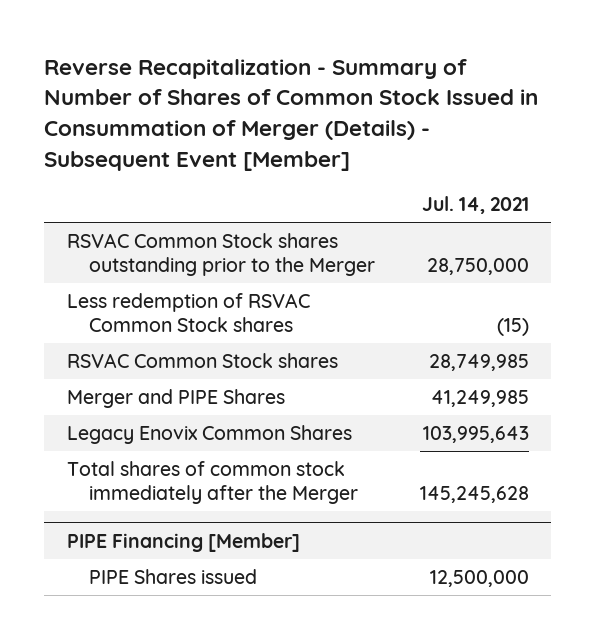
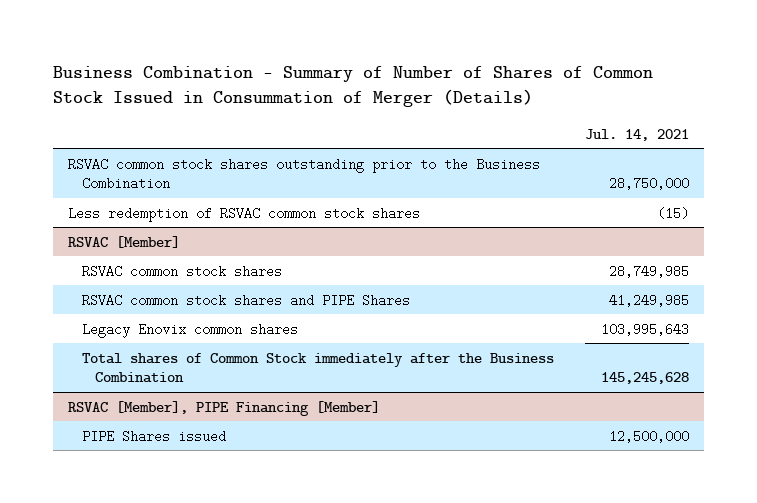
- Reverse Recapitalization - Summary of Number of Shares of Common Stock Issued in Consummation of Merger (Details) - Subsequent Event [Member]
+ Business Combination - Summary of Number of Shares of Common Stock Issued in Consummation of Merger (Details)
- RSVAC Common Stock shares outstanding prior to the Merger | 28,750,000
- Less redemption of RSVAC Common Stock shares | (15)
- RSVAC Common Stock shares | 28,749,985
- Merger and PIPE Shares | 41,249,985
- Legacy Enovix Common Shares | 103,995,643
- Total shares of common stock immediately after the Merger | 145,245,628
- PIPE Financing [Member]
+ RSVAC common stock shares outstanding prior to the Business Combination | 28,750,000
+ Less redemption of RSVAC common stock shares | (15)
+ RSVAC [Member]
+ RSVAC common stock shares | 28,749,985
+ RSVAC common stock shares and PIPE Shares | 41,249,985
+ Legacy Enovix common shares | 103,995,643
+ Total shares of Common Stock immediately after the Business Combination | 145,245,628
+ RSVAC [Member], PIPE Financing [Member]

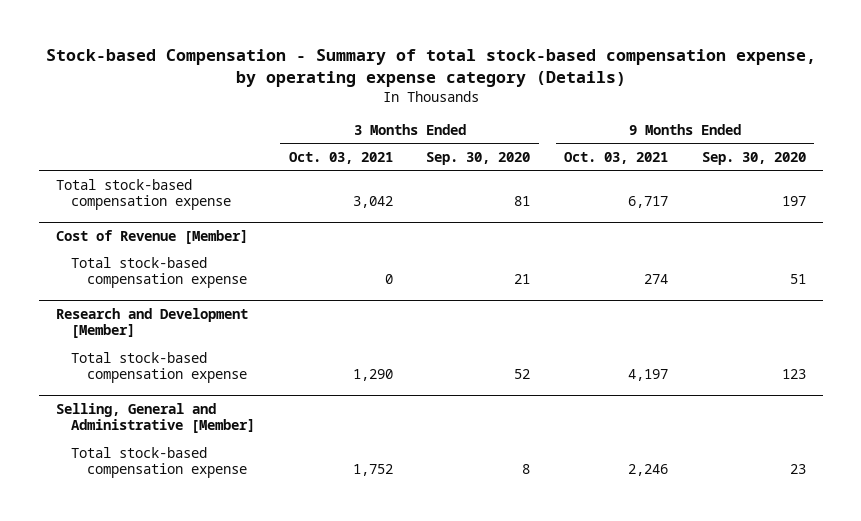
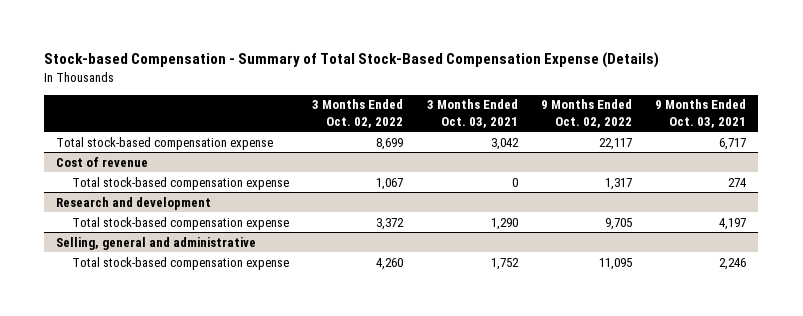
- Stock-based Compensation - Summary of total stock-based compensation expense, by operating expense category (Details)
+ Stock-based Compensation - Summary of Total Stock-Based Compensation Expense (Details)
- | 3 Months Ended Oct. 03, 2021 | 3 Months Ended Sep. 30, 2020 | 9 Months Ended Oct. 03, 2021 | 9 Months Ended Sep. 30, 2020
+ | 3 Months Ended Oct. 02, 2022 | 3 Months Ended Oct. 03, 2021 | 9 Months Ended Oct. 02, 2022 | 9 Months Ended Oct. 03, 2021
- Cost of Revenue [Member]
+ Cost of revenue
- Research and Development [Member]
+ Research and development
- Selling, General and Administrative [Member]
+ Selling, general and administrative

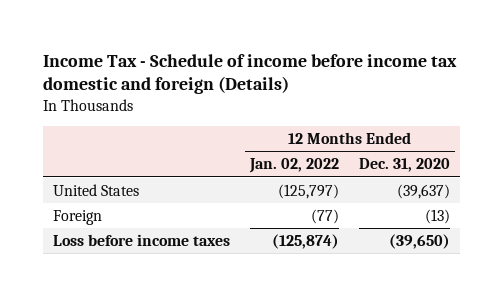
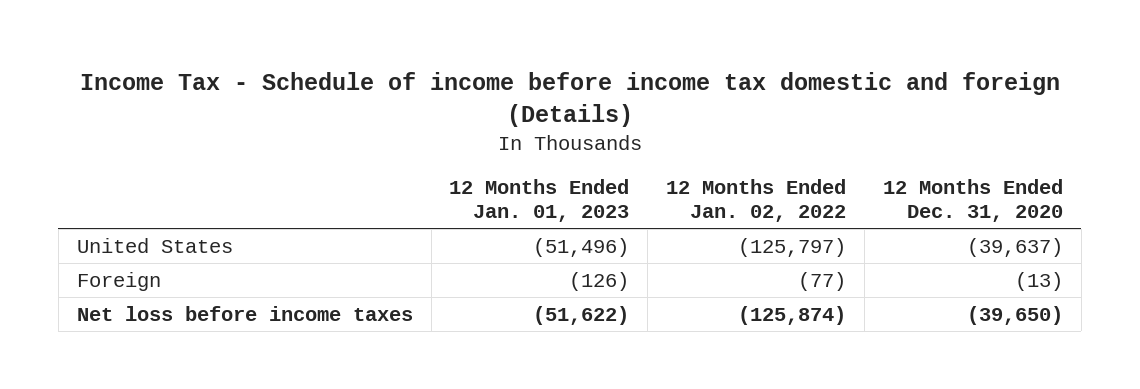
- | 12 Months Ended Jan. 02, 2022 | 12 Months Ended Dec. 31, 2020
+ | 12 Months Ended Jan. 01, 2023 | 12 Months Ended Jan. 02, 2022 | 12 Months Ended Dec. 31, 2020
- Loss before income taxes | (125,874) | (39,650)
+ Net loss before income taxes | (51,622) | (125,874) | (39,650)

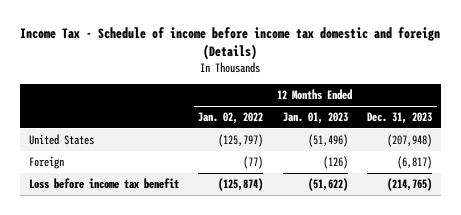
- | 12 Months Ended Jan. 01, 2023 | 12 Months Ended Jan. 02, 2022 | 12 Months Ended Dec. 31, 2020
+ | 12 Months Ended Jan. 02, 2022 | 12 Months Ended Jan. 01, 2023 | 12 Months Ended Dec. 31, 2023
- Net loss before income taxes | (51,622) | (125,874) | (39,650)
+ Loss before income tax benefit | (125,874) | (51,622) | (214,765)

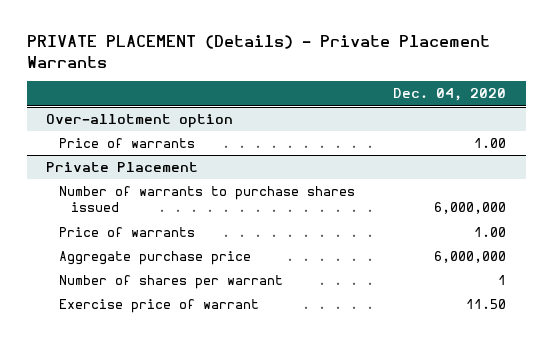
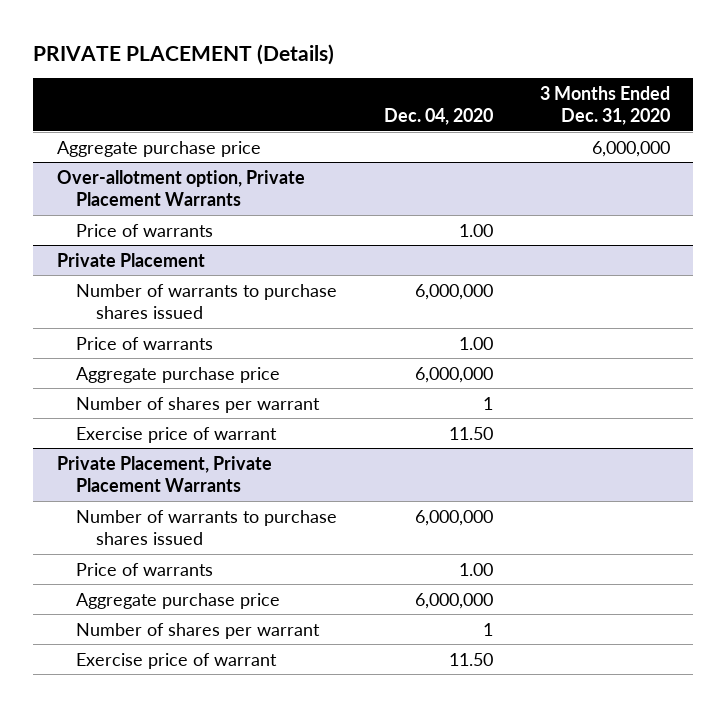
- PRIVATE PLACEMENT (Details) - Private Placement Warrants
+ PRIVATE PLACEMENT (Details)
- | Dec. 04, 2020
+ | Dec. 04, 2020 | 3 Months Ended Dec. 31, 2020
- Over-allotment option
+ Aggregate purchase price | | 6,000,000
+ Over-allotment option, Private Placement Warrants
+ Private Placement, Private Placement Warrants
+ Number of warrants to purchase shares issued | 6,000,000 |
+ Price of warrants | 1.00 |
+ Aggregate purchase price | 6,000,000 |
+ Number of shares per warrant | 1 |
+ Exercise price of warrant | 11.50 |

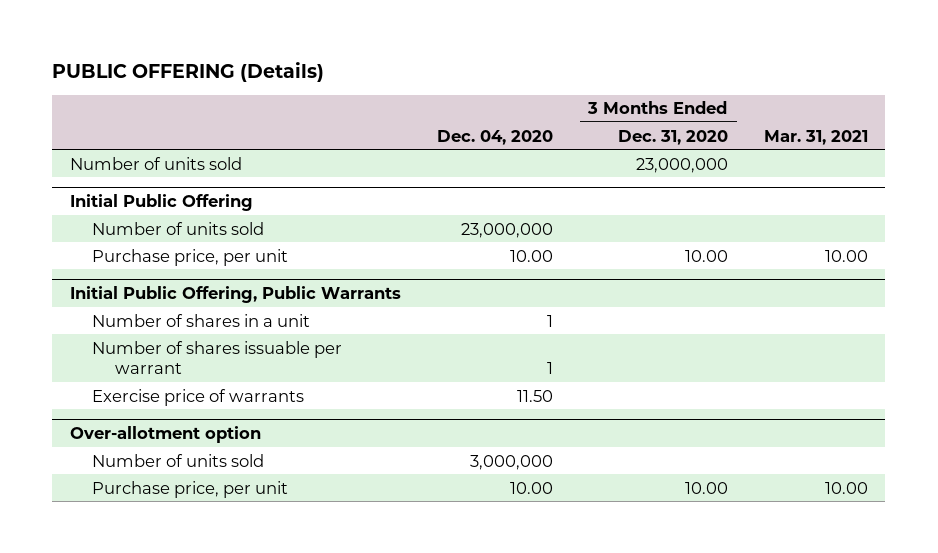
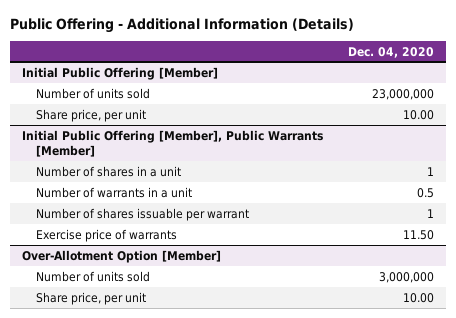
- PUBLIC OFFERING (Details)
+ Public Offering - Additional Information (Details)
- | Dec. 04, 2020 | 3 Months Ended Dec. 31, 2020 | Mar. 31, 2021
+ | Dec. 04, 2020
- Number of units sold | | 23,000,000 |
- Initial Public Offering
+ Initial Public Offering [Member]
- Purchase price, per unit | 10.00 | 10.00 | 10.00
- Initial Public Offering, Public Warrants
+ Share price, per unit | 10.00
+ Initial Public Offering [Member], Public Warrants [Member]
+ Number of warrants in a unit | 0.5
- Over-allotment option
+ Over-Allotment Option [Member]
- Purchase price, per unit | 10.00 | 10.00 | 10.00
+ Share price, per unit | 10.00

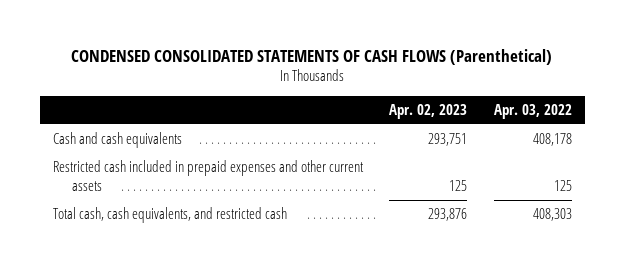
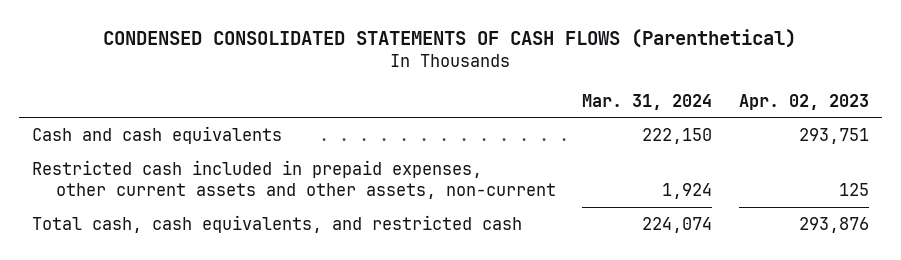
- | Apr. 02, 2023 | Apr. 03, 2022
+ | Mar. 31, 2024 | Apr. 02, 2023
- Restricted cash included in prepaid expenses and other current assets | 125 | 125
+ Restricted cash included in prepaid expenses, other current assets and other assets, non-current | 1,924 | 125

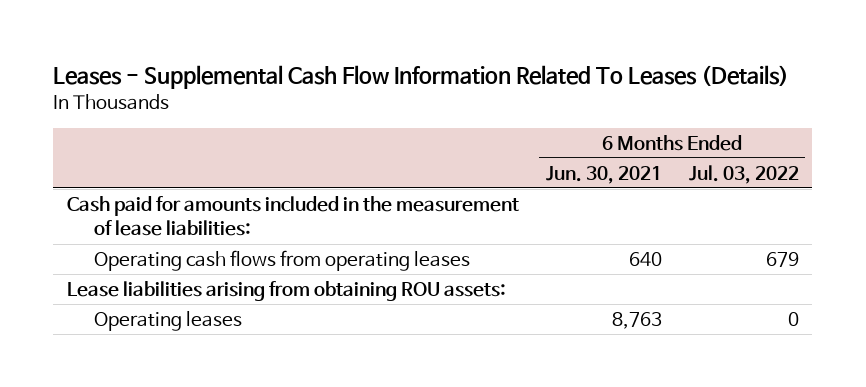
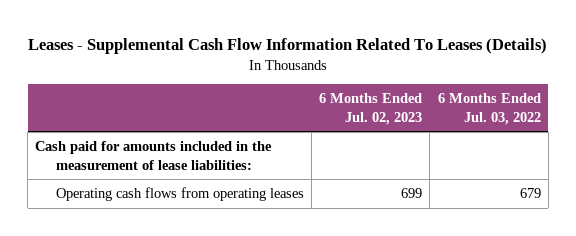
- | 6 Months Ended Jun. 30, 2021 | 6 Months Ended Jul. 03, 2022
+ | 6 Months Ended Jul. 02, 2023 | 6 Months Ended Jul. 03, 2022
- Lease liabilities arising from obtaining ROU assets:
- Operating leases | 8,763 | 0

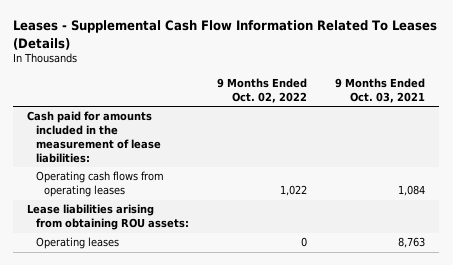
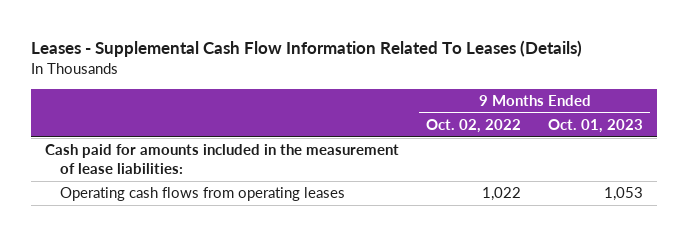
- | 9 Months Ended Oct. 02, 2022 | 9 Months Ended Oct. 03, 2021
+ | 9 Months Ended Oct. 02, 2022 | 9 Months Ended Oct. 01, 2023
- Lease liabilities arising from obtaining ROU assets:
- Operating leases | 0 | 8,763

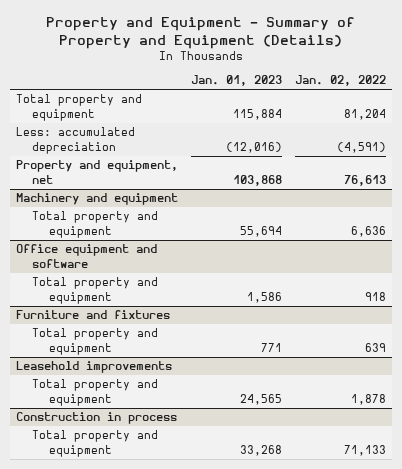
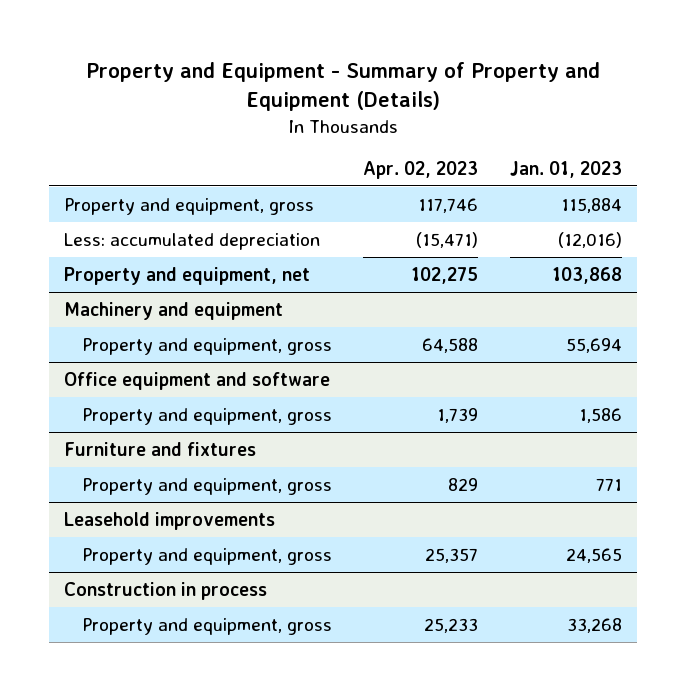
- | Jan. 01, 2023 | Jan. 02, 2022
+ | Apr. 02, 2023 | Jan. 01, 2023
- Total property and equipment | 115,884 | 81,204
+ Property and equipment, gross | 117,746 | 115,884
@ Machinery and equipment
- Total property and equipment | 55,694 | 6,636
+ Property and equipment, gross | 64,588 | 55,694
@ Office equipment and software
- Total property and equipment | 1,586 | 918
+ Property and equipment, gross | 1,739 | 1,586
@ Furniture and fixtures
- Total property and equipment | 771 | 639
+ Property and equipment, gross | 829 | 771
@ Leasehold improvements
- Total property and equipment | 24,565 | 1,878
+ Property and equipment, gross | 25,357 | 24,565
@ Construction in process
- Total property and equipment | 33,268 | 71,133
+ Property and equipment, gross | 25,233 | 33,268

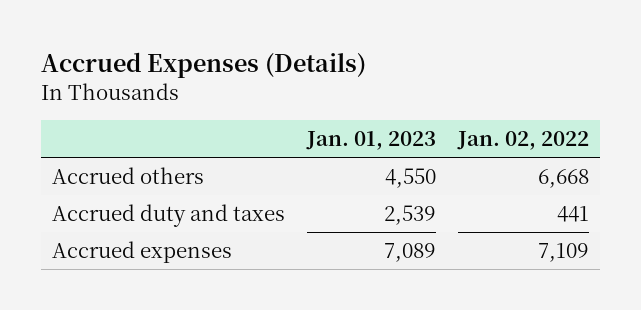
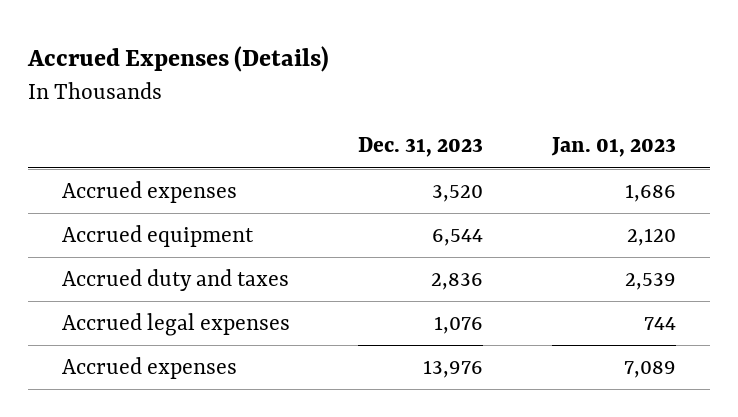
- | Jan. 01, 2023 | Jan. 02, 2022
+ | Dec. 31, 2023 | Jan. 01, 2023
- Accrued others | 4,550 | 6,668
+ Accrued expenses | 3,520 | 1,686
+ Accrued equipment | 6,544 | 2,120
+ Accrued legal expenses | 1,076 | 744

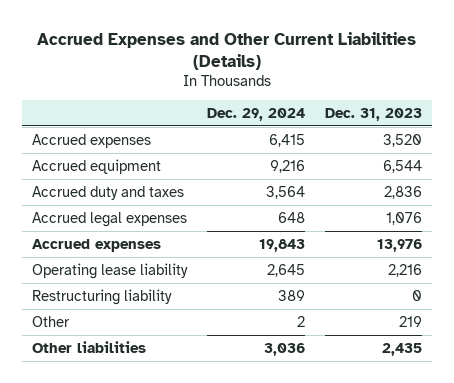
- Accrued Expenses (Details)
+ Accrued Expenses and Other Current Liabilities (Details)
- | Dec. 31, 2023 | Jan. 01, 2023
+ | Dec. 29, 2024 | Dec. 31, 2023
+ Operating lease liability | 2,645 | 2,216
+ Restructuring liability | 389 | 0
+ Other | 2 | 219
+ Other liabilities | 3,036 | 2,435

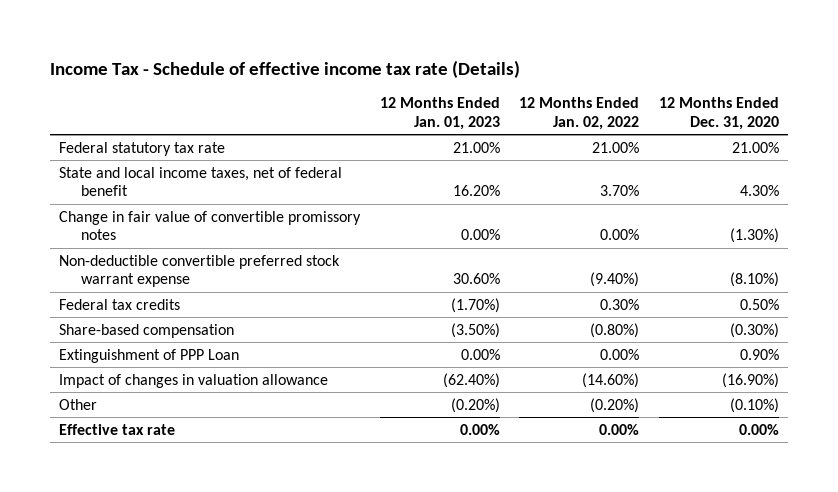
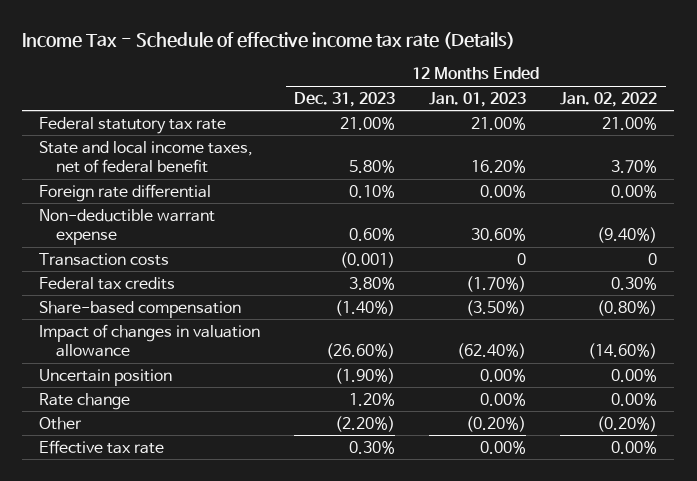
- | 12 Months Ended Jan. 01, 2023 | 12 Months Ended Jan. 02, 2022 | 12 Months Ended Dec. 31, 2020
+ | 12 Months Ended Dec. 31, 2023 | 12 Months Ended Jan. 01, 2023 | 12 Months Ended Jan. 02, 2022
- Change in fair value of convertible promissory notes | 0.00% | 0.00% | (1.30%)
- Non-deductible convertible preferred stock warrant expense | 30.60% | (9.40%) | (8.10%)
+ Foreign rate differential | 0.10% | 0.00% | 0.00%
+ Non-deductible warrant expense | 0.60% | 30.60% | (9.40%)
+ Transaction costs | (0.001) | 0 | 0
- Extinguishment of PPP Loan | 0.00% | 0.00% | 0.90%
+ Uncertain position | (1.90%) | 0.00% | 0.00%
+ Rate change | 1.20% | 0.00% | 0.00%

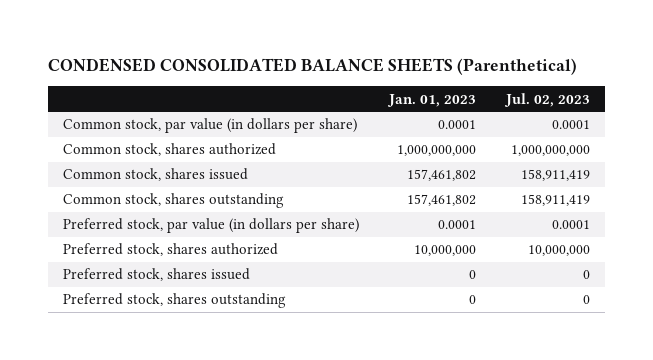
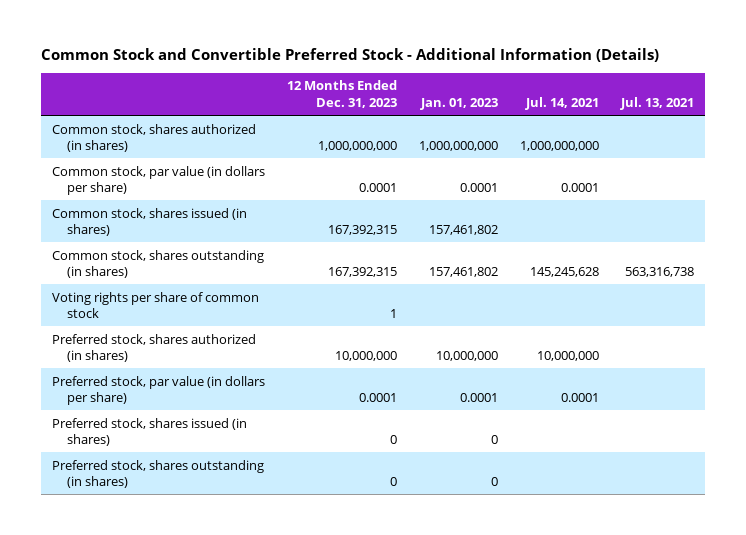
- CONDENSED CONSOLIDATED BALANCE SHEETS (Parenthetical)
+ Common Stock and Convertible Preferred Stock - Additional Information (Details)
- | Jan. 01, 2023 | Jul. 02, 2023
+ | 12 Months Ended Dec. 31, 2023 | Jan. 01, 2023 | Jul. 14, 2021 | Jul. 13, 2021
+ Common stock, shares authorized (in shares) | 1,000,000,000 | 1,000,000,000 | 1,000,000,000 |
- Common stock, shares authorized | 1,000,000,000 | 1,000,000,000
- Common stock, shares issued | 157,461,802 | 158,911,419
- Common stock, shares outstanding | 157,461,802 | 158,911,419
+ Common stock, shares issued (in shares) | 167,392,315 | 157,461,802 | |
+ Common stock, shares outstanding (in shares) | 167,392,315 | 157,461,802 | 145,245,628 | 563,316,738
+ Voting rights per share of common stock | 1 | | |
+ Preferred stock, shares authorized (in shares) | 10,000,000 | 10,000,000 | 10,000,000 |
- Preferred stock, shares authorized | 10,000,000 | 10,000,000
- Preferred stock, shares issued | 0 | 0
- Preferred stock, shares outstanding | 0 | 0
+ Preferred stock, shares issued (in shares) | 0 | 0 | |
+ Preferred stock, shares outstanding (in shares) | 0 | 0 | |

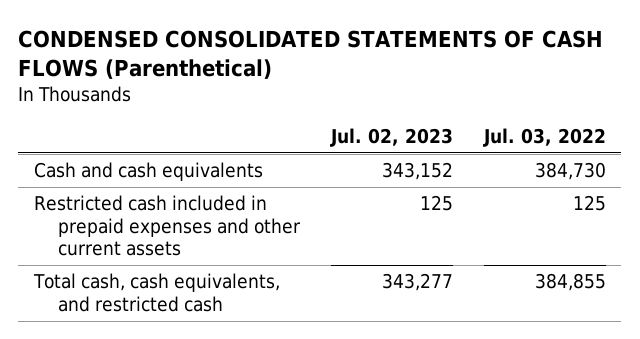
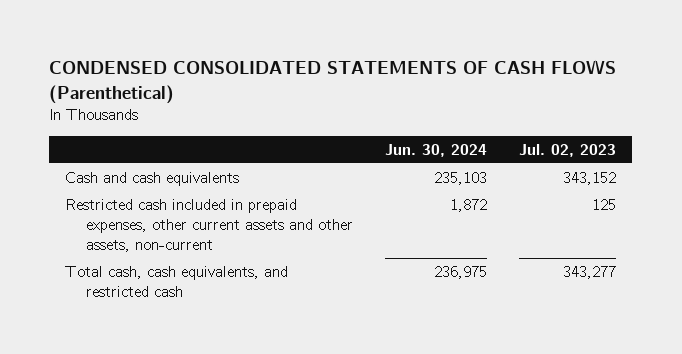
- | Jul. 02, 2023 | Jul. 03, 2022
+ | Jun. 30, 2024 | Jul. 02, 2023
- Restricted cash included in prepaid expenses and other current assets | 125 | 125
+ Restricted cash included in prepaid expenses, other current assets and other assets, non-current | 1,872 | 125

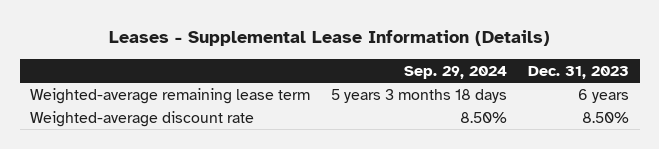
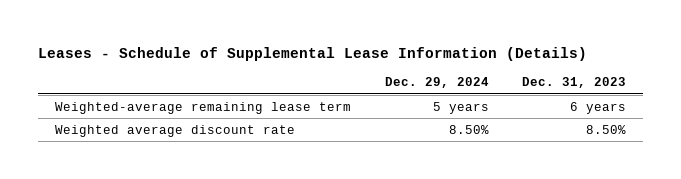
- Leases - Supplemental Lease Information (Details)
+ Leases - Schedule of Supplemental Lease Information (Details)
- | Sep. 29, 2024 | Dec. 31, 2023
+ | Dec. 29, 2024 | Dec. 31, 2023
- Weighted-average discount rate | 8.50% | 8.50%
+ Weighted average discount rate | 8.50% | 8.50%

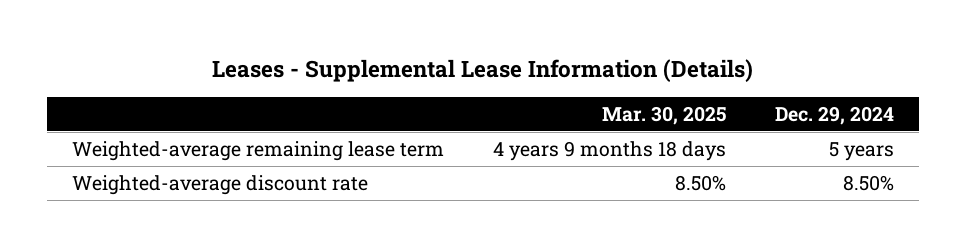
- Leases - Schedule of Supplemental Lease Information (Details)
+ Leases - Supplemental Lease Information (Details)
- | Dec. 29, 2024 | Dec. 31, 2023
+ | Mar. 30, 2025 | Dec. 29, 2024
- Weighted average discount rate | 8.50% | 8.50%
+ Weighted-average discount rate | 8.50% | 8.50%

